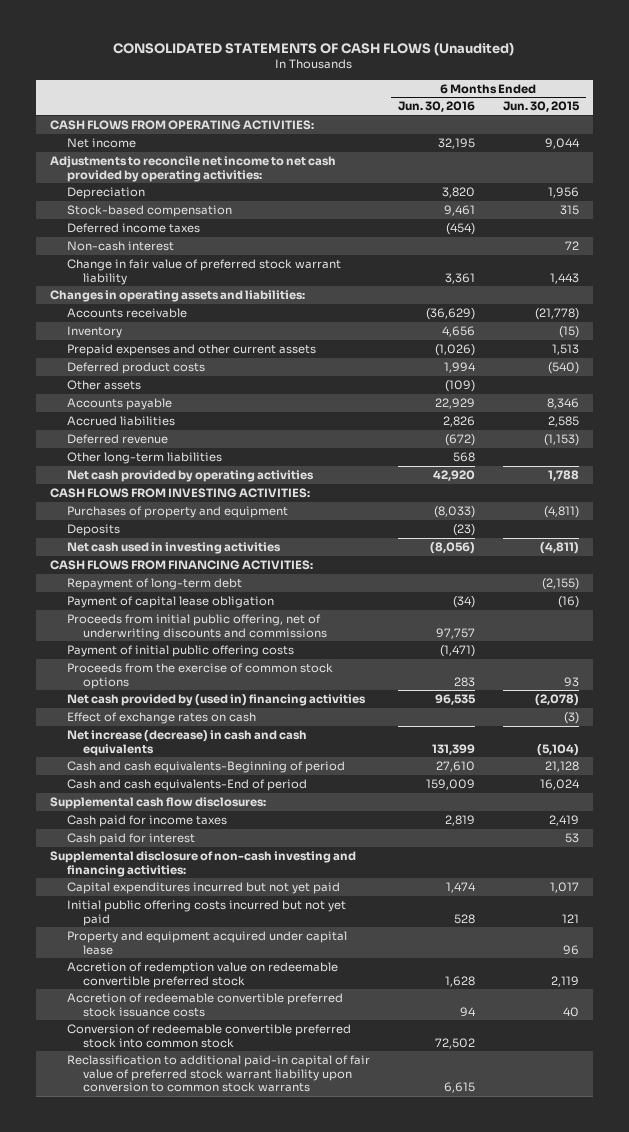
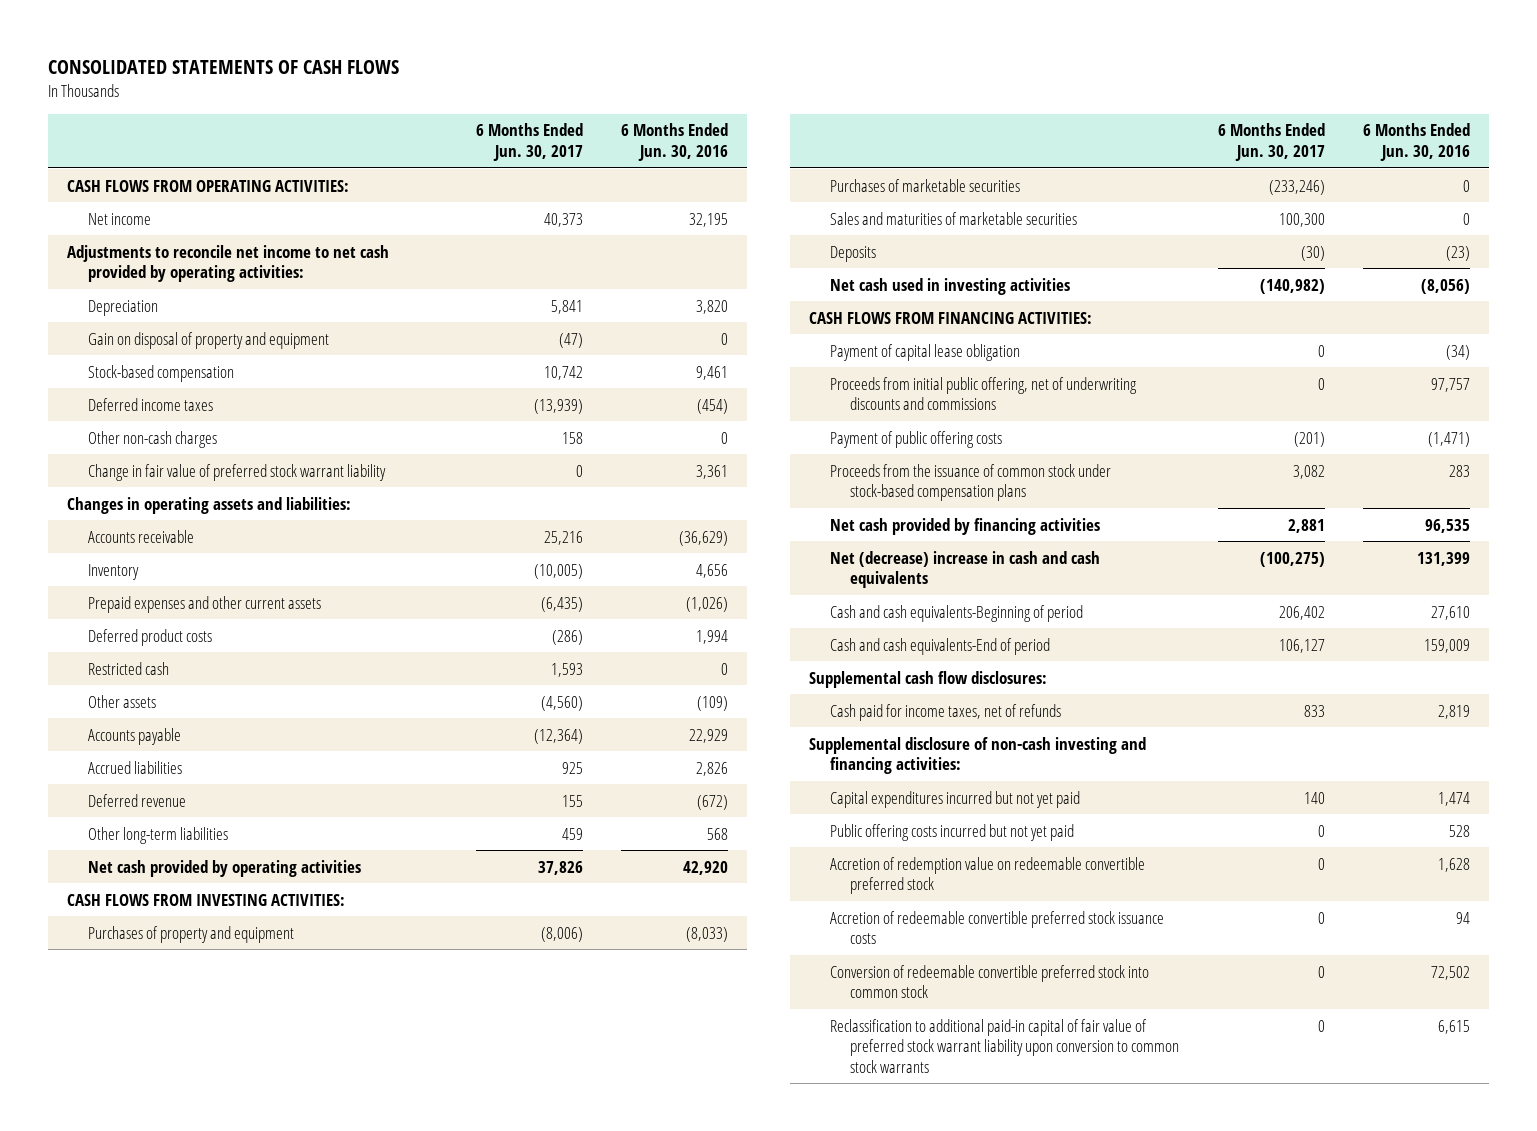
- CONSOLIDATED STATEMENTS OF CASH FLOWS (Unaudited)
+ CONSOLIDATED STATEMENTS OF CASH FLOWS
- | 6 Months Ended Jun. 30, 2016 | 6 Months Ended Jun. 30, 2015
+ | 6 Months Ended Jun. 30, 2017 | 6 Months Ended Jun. 30, 2016
+ Gain on disposal of property and equipment | (47) | 0
- Non-cash interest | | 72
+ Other non-cash charges | 158 | 0
+ Restricted cash | 1,593 | 0
+ Purchases of marketable securities | (233,246) | 0
+ Sales and maturities of marketable securities | 100,300 | 0
- Repayment of long-term debt | | (2,155)
- Payment of initial public offering costs | (1,471) |
- Proceeds from the exercise of common stock options | 283 | 93
- Net cash provided by (used in) financing activities | 96,535 | (2,078)
- Effect of exchange rates on cash | | (3)
- Net increase (decrease) in cash and cash equivalents | 131,399 | (5,104)
+ Payment of public offering costs | (201) | (1,471)
+ Proceeds from the issuance of common stock under stock-based compensation plans | 3,082 | 283
+ Net cash provided by financing activities | 2,881 | 96,535
+ Net (decrease) increase in cash and cash equivalents | (100,275) | 131,399
- Cash paid for income taxes | 2,819 | 2,419
- Cash paid for interest | | 53
+ Cash paid for income taxes, net of refunds | 833 | 2,819
- Initial public offering costs incurred but not yet paid | 528 | 121
- Property and equipment acquired under capital lease | | 96
+ Public offering costs incurred but not yet paid | 0 | 528

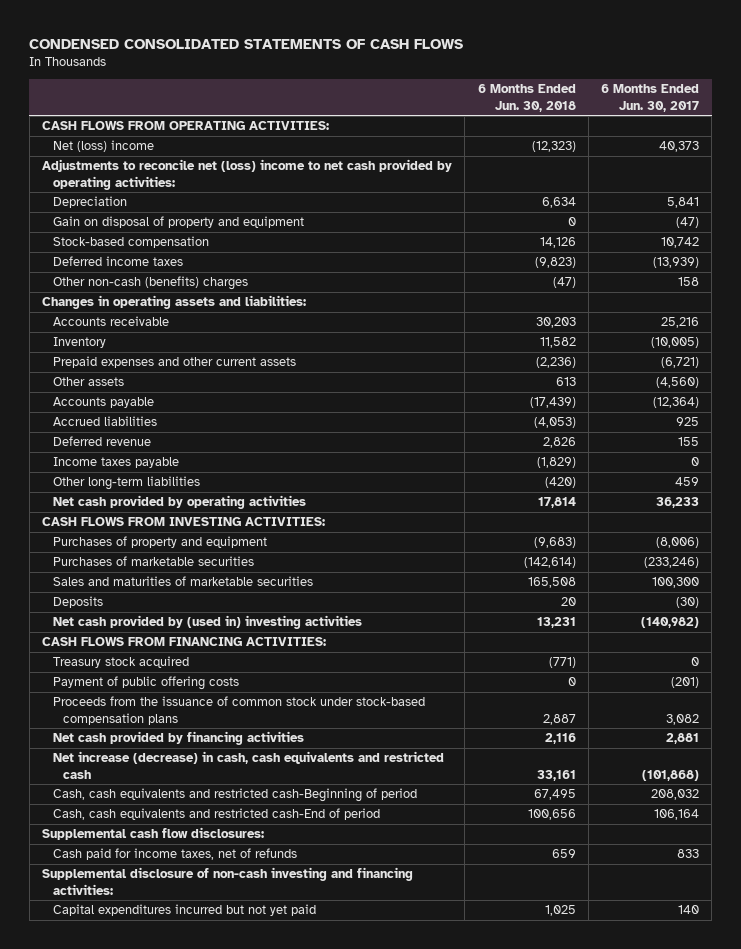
- CONSOLIDATED STATEMENTS OF CASH FLOWS
+ CONDENSED CONSOLIDATED STATEMENTS OF CASH FLOWS
- | 6 Months Ended Jun. 30, 2017 | 6 Months Ended Jun. 30, 2016
+ | 6 Months Ended Jun. 30, 2018 | 6 Months Ended Jun. 30, 2017
- Net income | 40,373 | 32,195
- Adjustments to reconcile net income to net cash provided by operating activities:
+ Net (loss) income | (12,323) | 40,373
+ Adjustments to reconcile net (loss) income to net cash provided by operating activities:
- Other non-cash charges | 158 | 0
- Change in fair value of preferred stock warrant liability | 0 | 3,361
+ Other non-cash (benefits) charges | (47) | 158
- Prepaid expenses and other current assets | (6,435) | (1,026)
- Deferred product costs | (286) | 1,994
- Restricted cash | 1,593 | 0
+ Prepaid expenses and other current assets | (2,236) | (6,721)
+ Income taxes payable | (1,829) | 0
- Net cash provided by operating activities | 37,826 | 42,920
+ Net cash provided by operating activities | 17,814 | 36,233
- Net cash used in investing activities | (140,982) | (8,056)
+ Net cash provided by (used in) investing activities | 13,231 | (140,982)
- Payment of capital lease obligation | 0 | (34)
- Proceeds from initial public offering, net of underwriting discounts and commissions | 0 | 97,757
+ Treasury stock acquired | (771) | 0
- Net (decrease) increase in cash and cash equivalents | (100,275) | 131,399
- Cash and cash equivalents-Beginning of period | 206,402 | 27,610
- Cash and cash equivalents-End of period | 106,127 | 159,009
+ Net increase (decrease) in cash, cash equivalents and restricted cash | 33,161 | (101,868)
+ Cash, cash equivalents and restricted cash-Beginning of period | 67,495 | 208,032
+ Cash, cash equivalents and restricted cash-End of period | 100,656 | 106,164
- Public offering costs incurred but not yet paid | 0 | 528
- Accretion of redemption value on redeemable convertible preferred stock | 0 | 1,628
- Accretion of redeemable convertible preferred stock issuance costs | 0 | 94
- Conversion of redeemable convertible preferred stock into common stock | 0 | 72,502
- Reclassification to additional paid-in capital of fair value of preferred stock warrant liability upon conversion to common stock warrants | 0 | 6,615

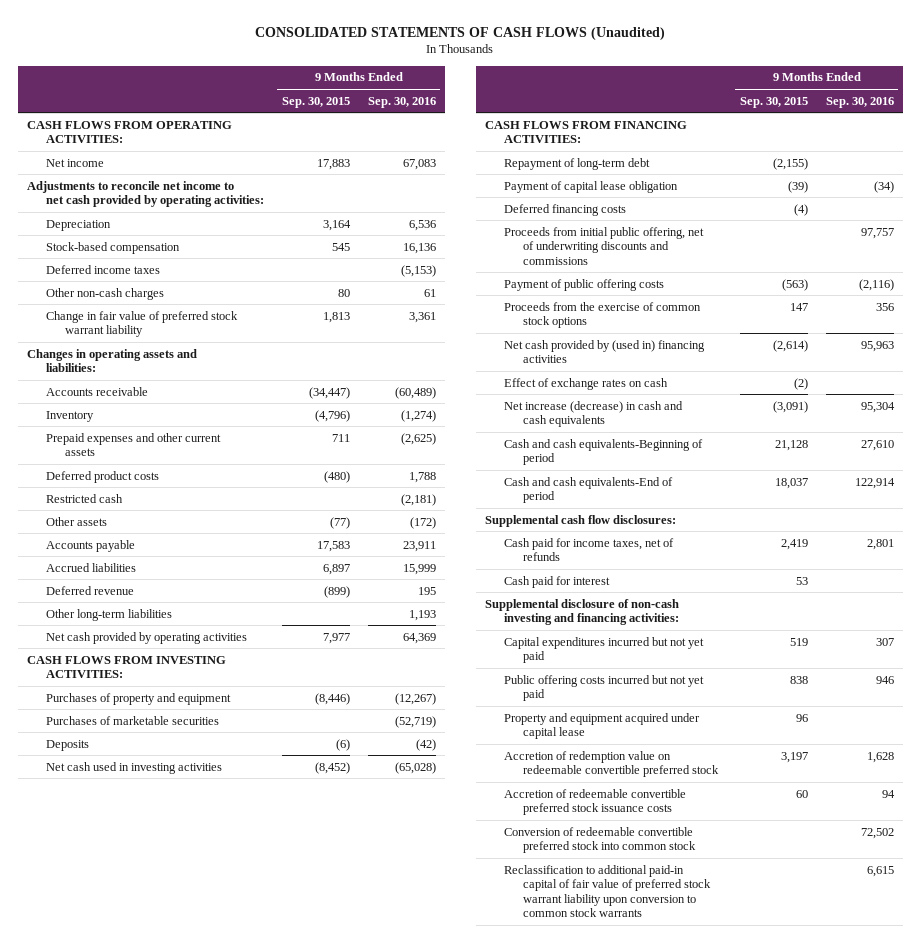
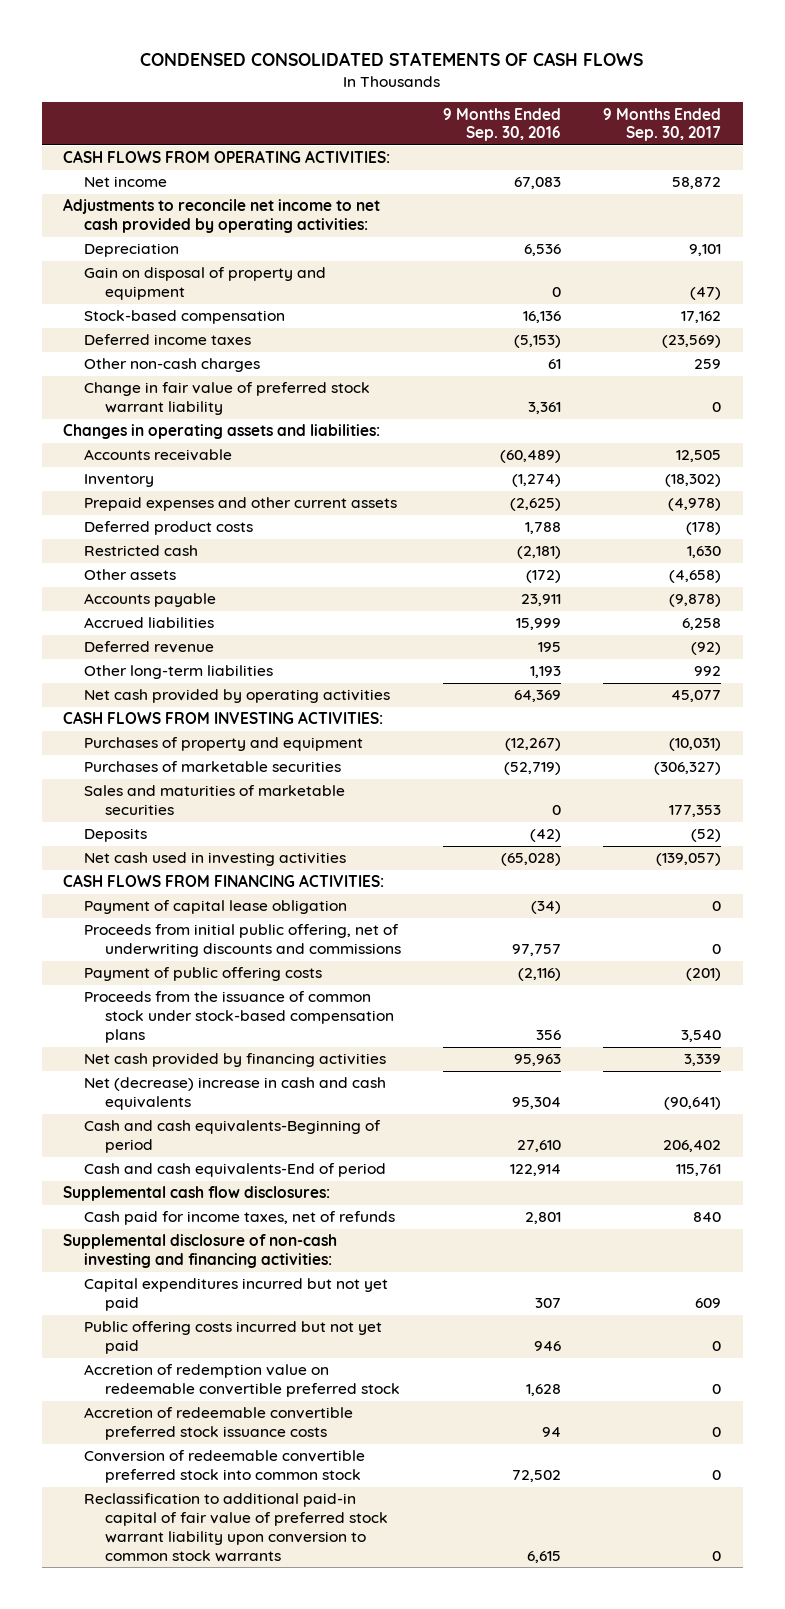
- CONSOLIDATED STATEMENTS OF CASH FLOWS (Unaudited)
+ CONDENSED CONSOLIDATED STATEMENTS OF CASH FLOWS
- | 9 Months Ended Sep. 30, 2015 | 9 Months Ended Sep. 30, 2016
+ | 9 Months Ended Sep. 30, 2016 | 9 Months Ended Sep. 30, 2017
+ Gain on disposal of property and equipment | 0 | (47)
+ Sales and maturities of marketable securities | 0 | 177,353
- Repayment of long-term debt | (2,155) |
- Deferred financing costs | (4) |
- Proceeds from the exercise of common stock options | 147 | 356
- Net cash provided by (used in) financing activities | (2,614) | 95,963
- Effect of exchange rates on cash | (2) |
- Net increase (decrease) in cash and cash equivalents | (3,091) | 95,304
+ Proceeds from the issuance of common stock under stock-based compensation plans | 356 | 3,540
+ Net cash provided by financing activities | 95,963 | 3,339
+ Net (decrease) increase in cash and cash equivalents | 95,304 | (90,641)
- Cash paid for interest | 53 |
- Property and equipment acquired under capital lease | 96 |

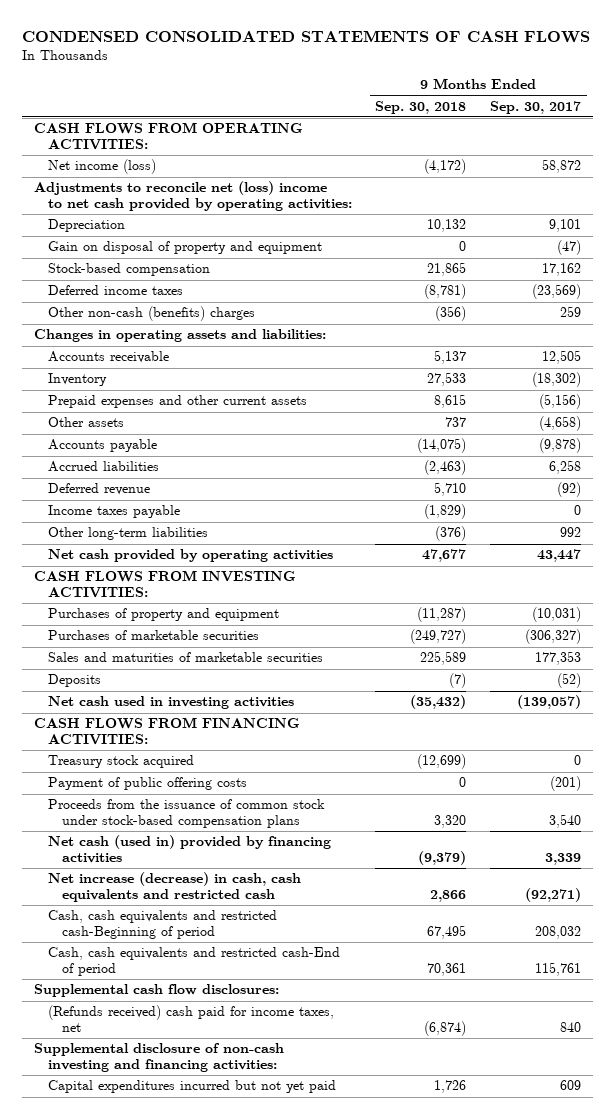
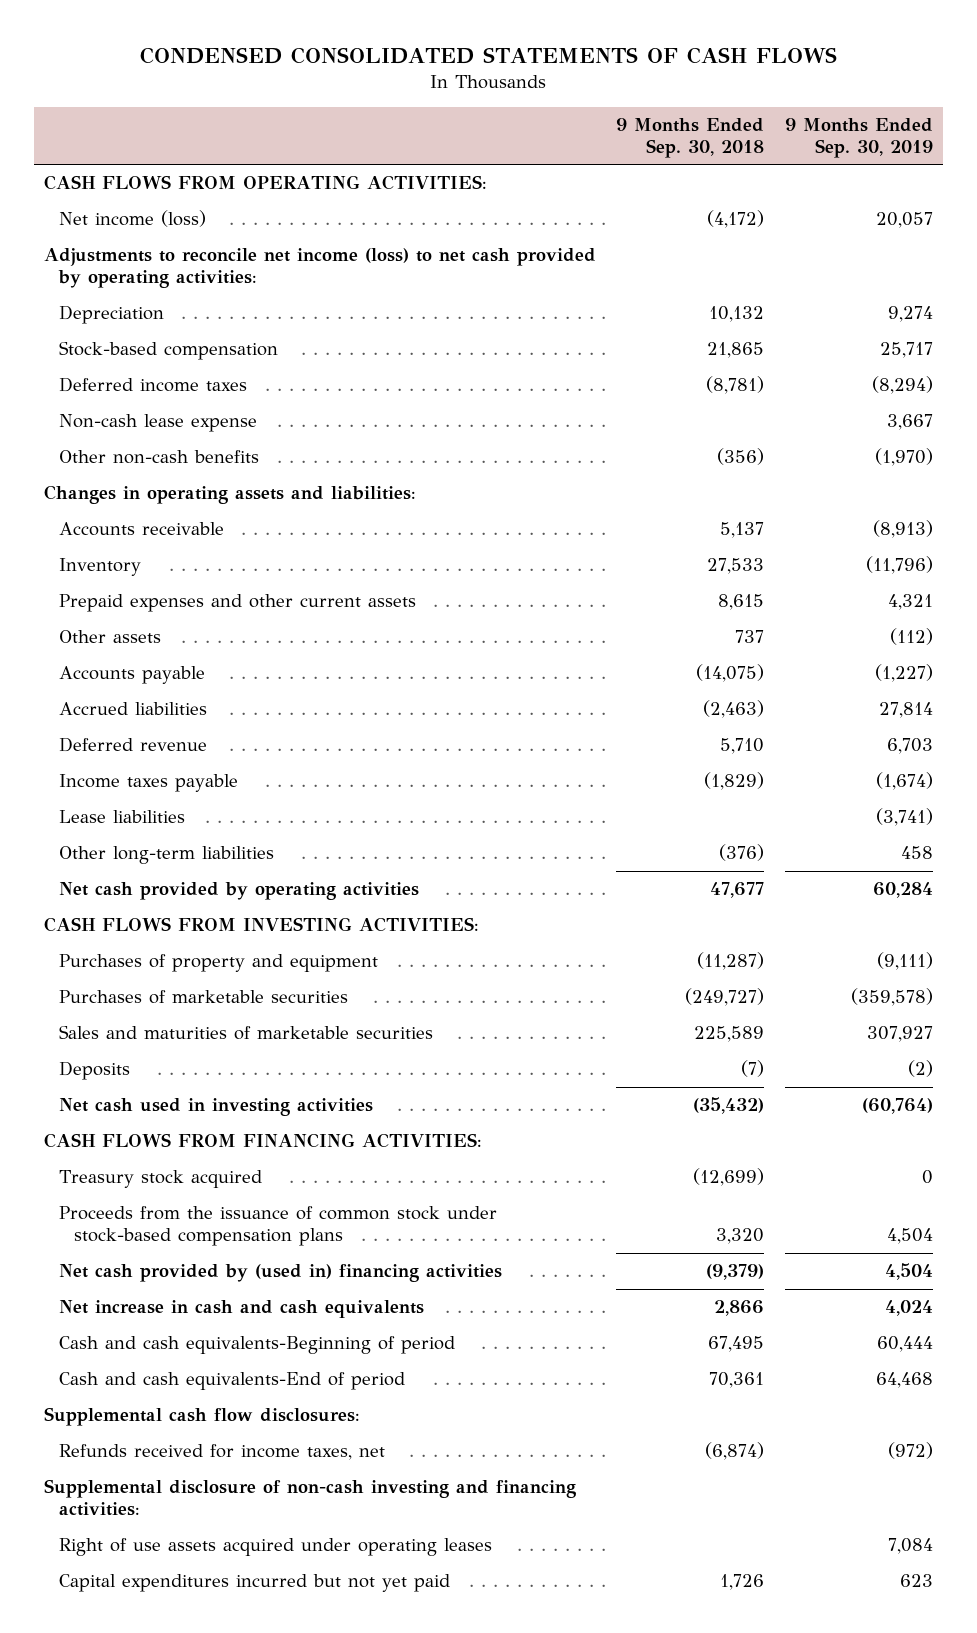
- | 9 Months Ended Sep. 30, 2018 | 9 Months Ended Sep. 30, 2017
+ | 9 Months Ended Sep. 30, 2018 | 9 Months Ended Sep. 30, 2019
- Adjustments to reconcile net (loss) income to net cash provided by operating activities:
+ Adjustments to reconcile net income (loss) to net cash provided by operating activities:
- Gain on disposal of property and equipment | 0 | (47)
- Other non-cash (benefits) charges | (356) | 259
+ Non-cash lease expense | | 3,667
+ Other non-cash benefits | (356) | (1,970)
+ Lease liabilities | | (3,741)
- Payment of public offering costs | 0 | (201)
- Net cash (used in) provided by financing activities | (9,379) | 3,339
- Net increase (decrease) in cash, cash equivalents and restricted cash | 2,866 | (92,271)
- Cash, cash equivalents and restricted cash-Beginning of period | 67,495 | 208,032
- Cash, cash equivalents and restricted cash-End of period | 70,361 | 115,761
+ Net cash provided by (used in) financing activities | (9,379) | 4,504
+ Net increase in cash and cash equivalents | 2,866 | 4,024
+ Cash and cash equivalents-Beginning of period | 67,495 | 60,444
+ Cash and cash equivalents-End of period | 70,361 | 64,468
- (Refunds received) cash paid for income taxes, net | (6,874) | 840
+ Refunds received for income taxes, net | (6,874) | (972)
+ Right of use assets acquired under operating leases | | 7,084

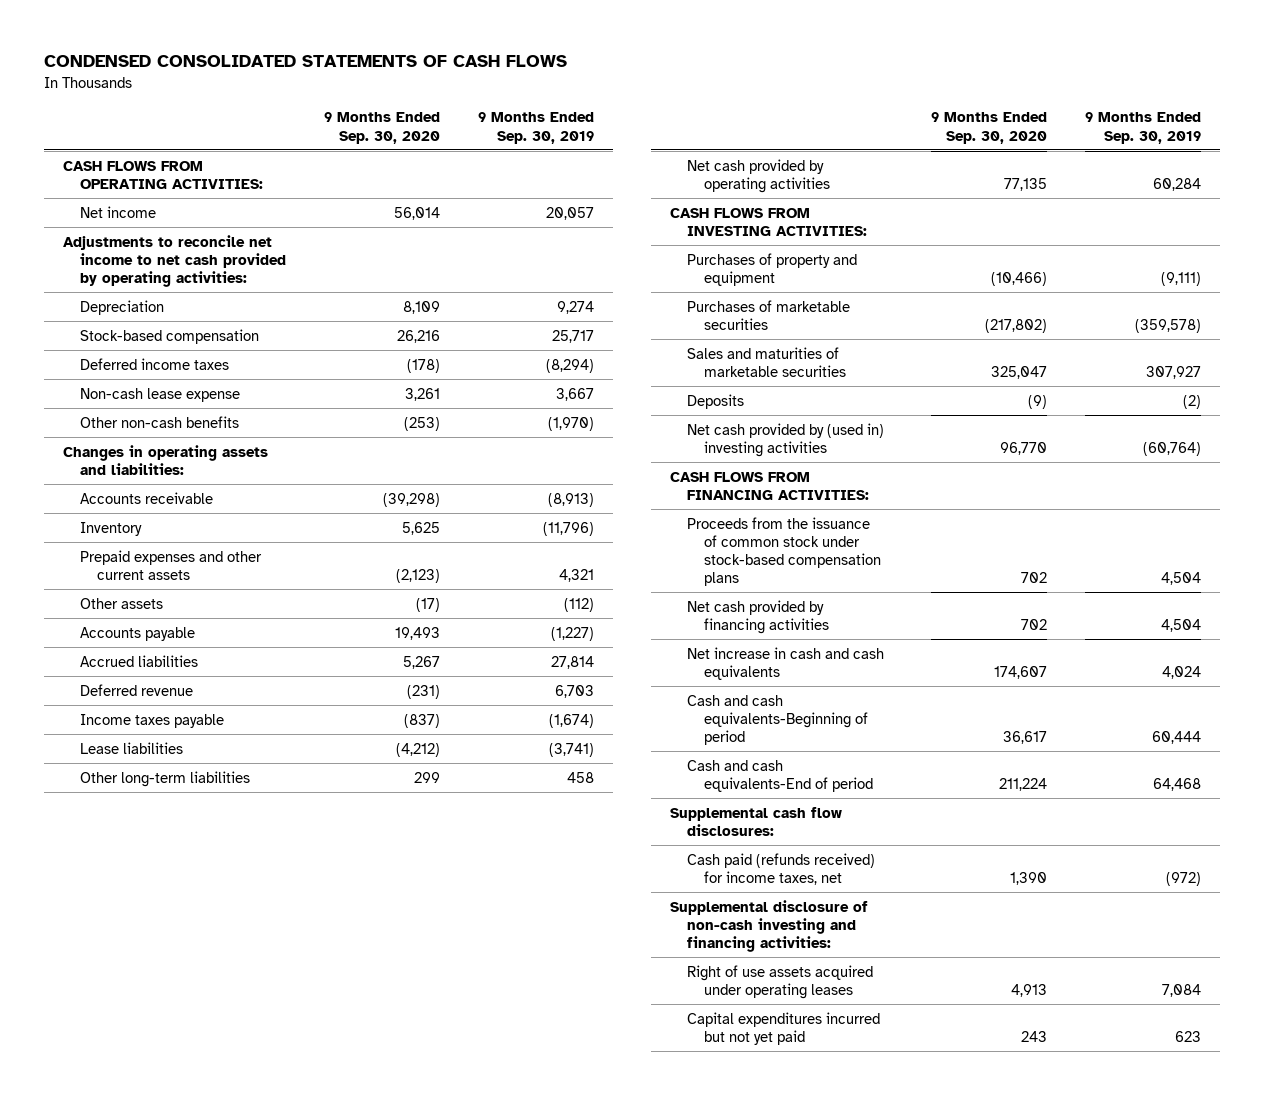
- | 9 Months Ended Sep. 30, 2018 | 9 Months Ended Sep. 30, 2019
+ | 9 Months Ended Sep. 30, 2020 | 9 Months Ended Sep. 30, 2019
- Net income (loss) | (4,172) | 20,057
- Adjustments to reconcile net income (loss) to net cash provided by operating activities:
+ Net income | 56,014 | 20,057
+ Adjustments to reconcile net income to net cash provided by operating activities:
- Net cash used in investing activities | (35,432) | (60,764)
+ Net cash provided by (used in) investing activities | 96,770 | (60,764)
- Treasury stock acquired | (12,699) | 0
- Net cash provided by (used in) financing activities | (9,379) | 4,504
+ Net cash provided by financing activities | 702 | 4,504
- Refunds received for income taxes, net | (6,874) | (972)
+ Cash paid (refunds received) for income taxes, net | 1,390 | (972)

